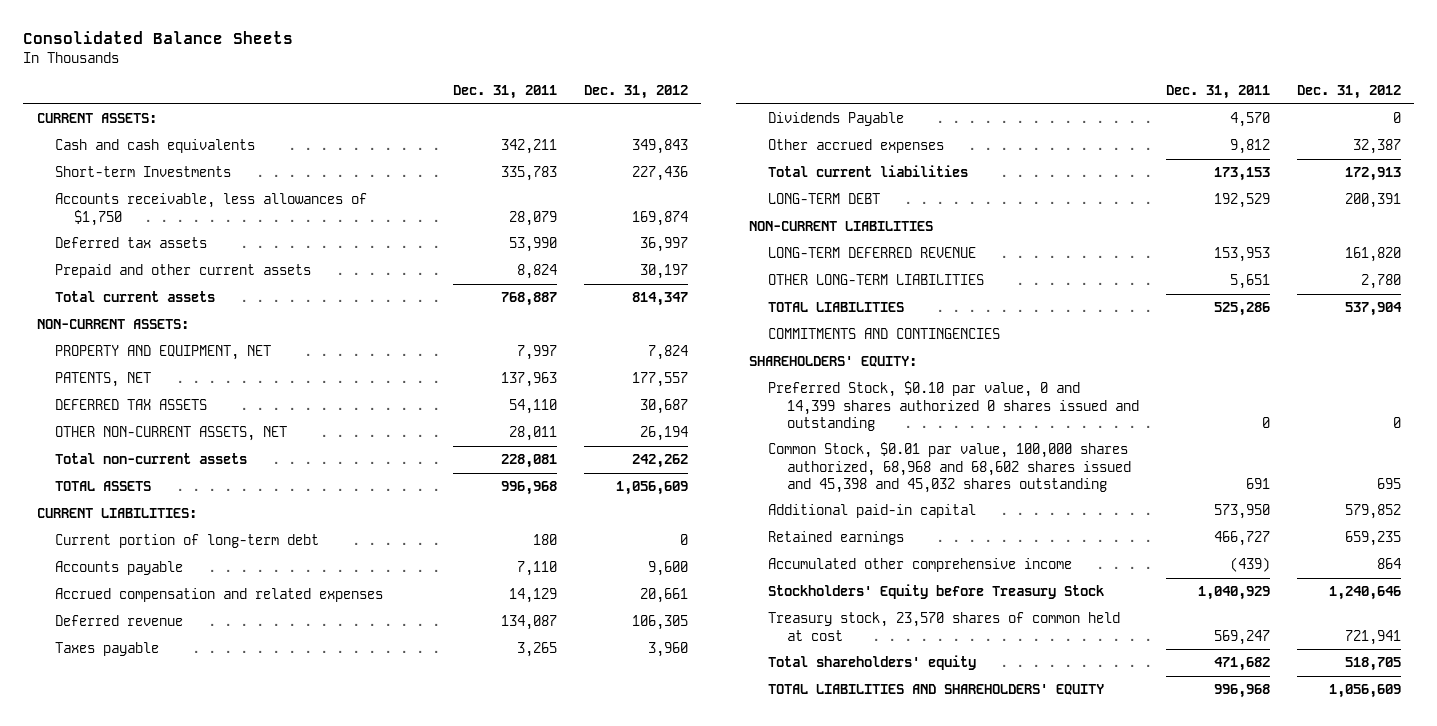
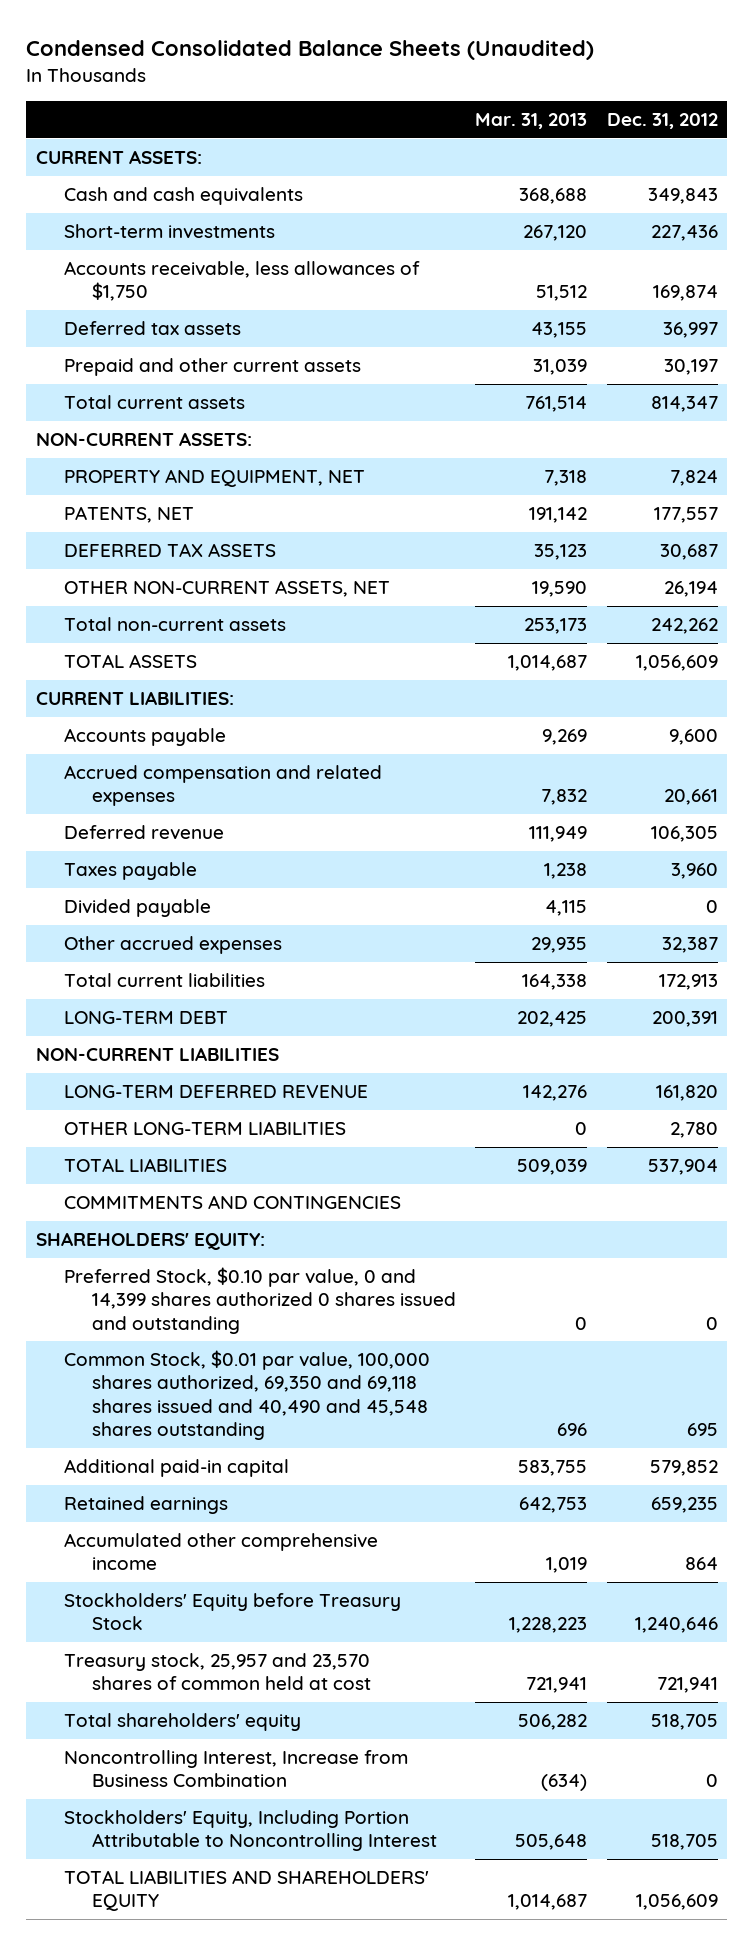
- Consolidated Balance Sheets
+ Condensed Consolidated Balance Sheets (Unaudited)
- | Dec. 31, 2011 | Dec. 31, 2012
+ | Mar. 31, 2013 | Dec. 31, 2012
- Short-term Investments | 335,783 | 227,436
+ Short-term investments | 267,120 | 227,436
- Current portion of long-term debt | 180 | 0
- Dividends Payable | 4,570 | 0
+ Divided payable | 4,115 | 0
- Common Stock, $0.01 par value, 100,000 shares authorized, 68,968 and 68,602 shares issued and 45,398 and 45,032 shares outstanding | 691 | 695
+ Common Stock, $0.01 par value, 100,000 shares authorized, 69,350 and 69,118 shares issued and 40,490 and 45,548 shares outstanding | 696 | 695
- Treasury stock, 23,570 shares of common held at cost | 569,247 | 721,941
+ Treasury stock, 25,957 and 23,570 shares of common held at cost | 721,941 | 721,941
+ Noncontrolling Interest, Increase from Business Combination | (634) | 0
+ Stockholders' Equity, Including Portion Attributable to Noncontrolling Interest | 505,648 | 518,705

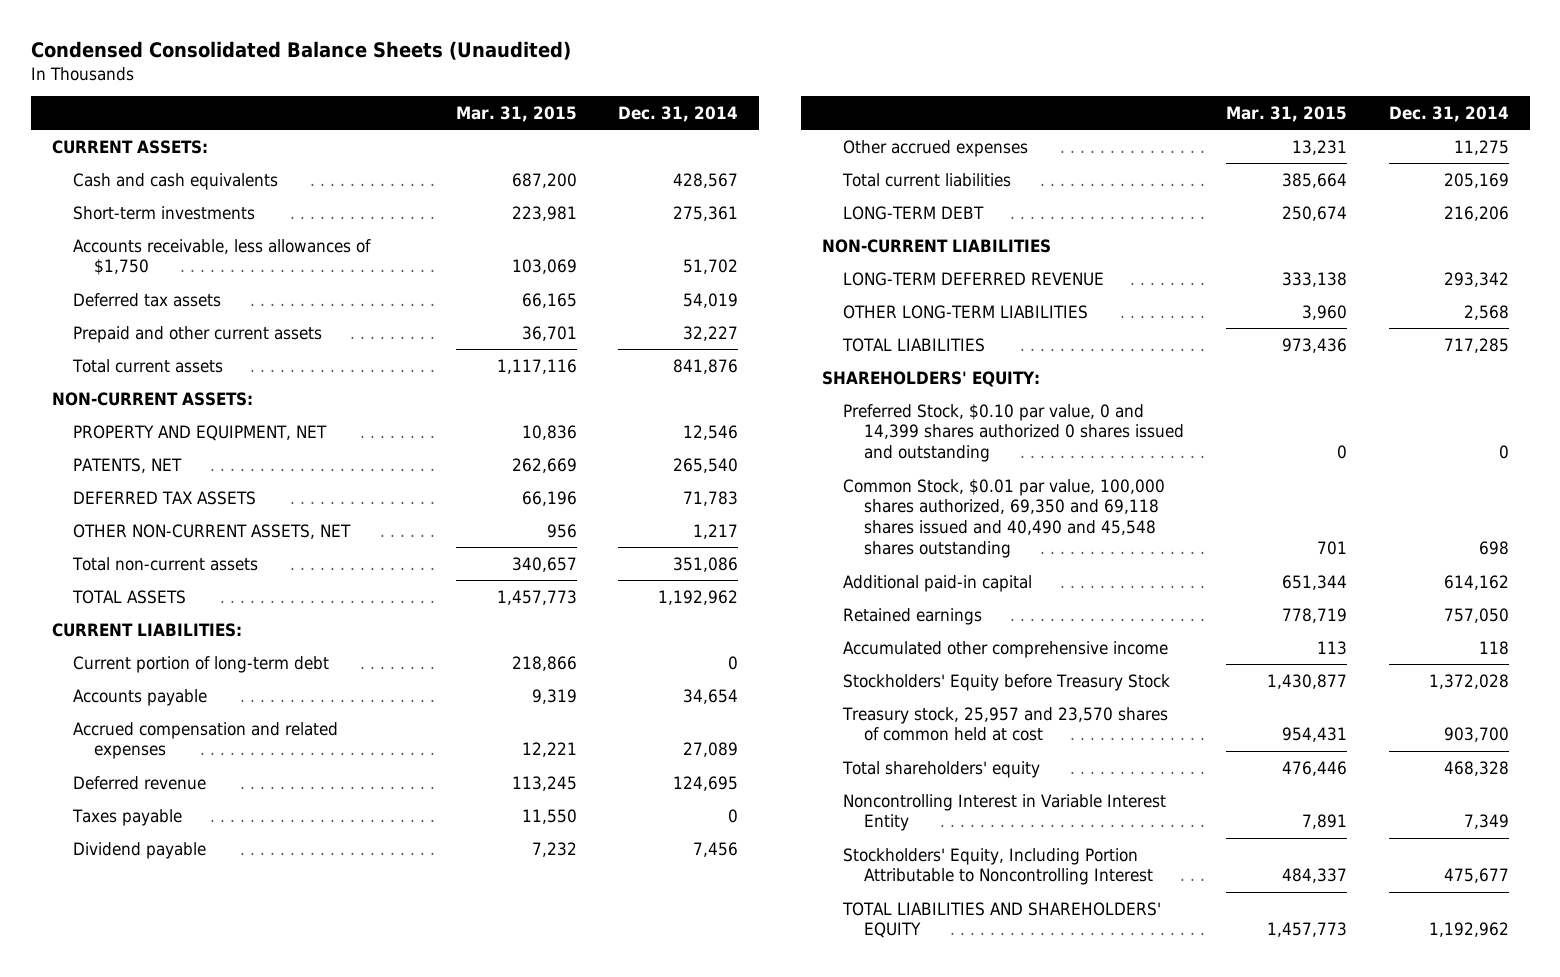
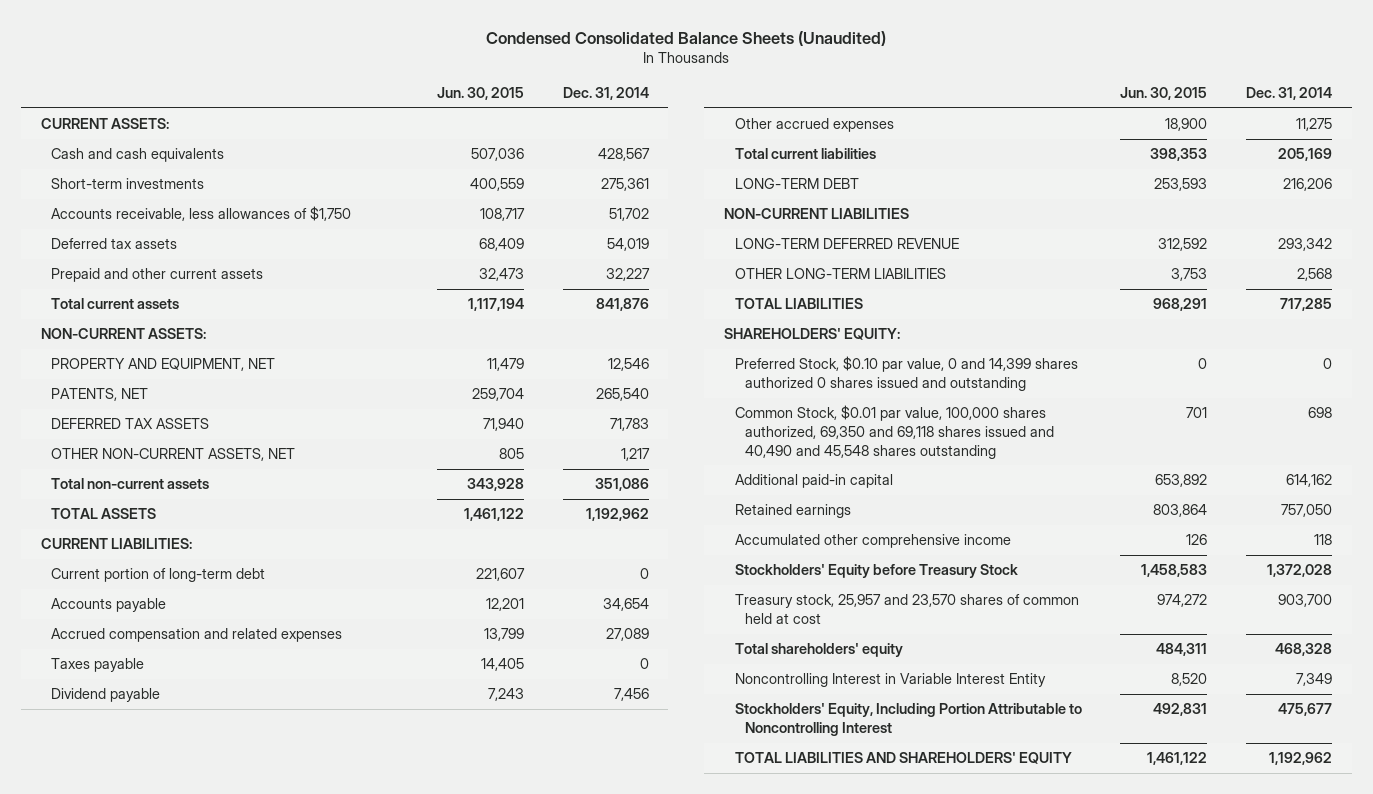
- | Mar. 31, 2015 | Dec. 31, 2014
+ | Jun. 30, 2015 | Dec. 31, 2014
- Deferred revenue | 113,245 | 124,695

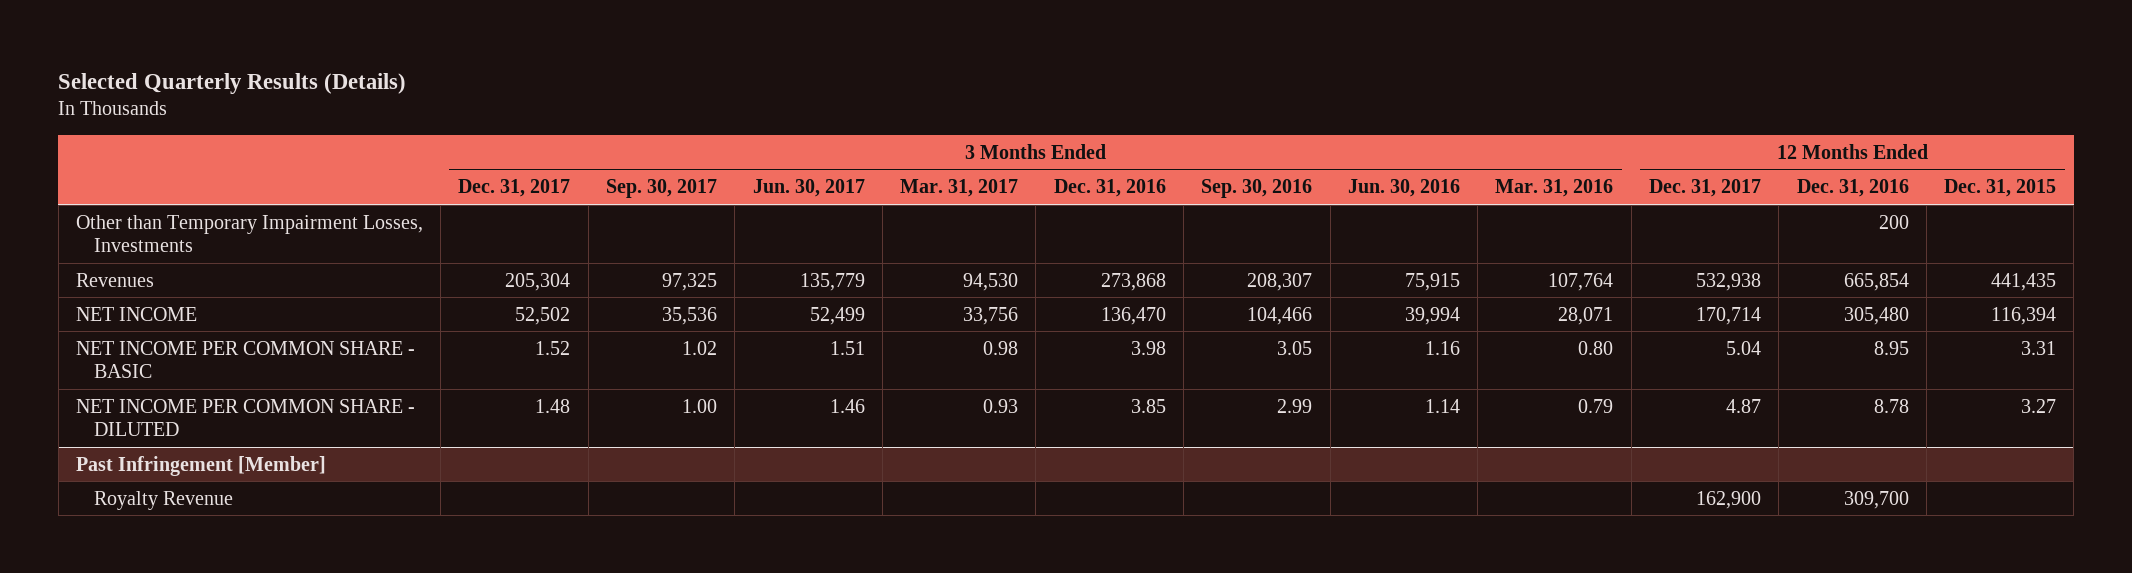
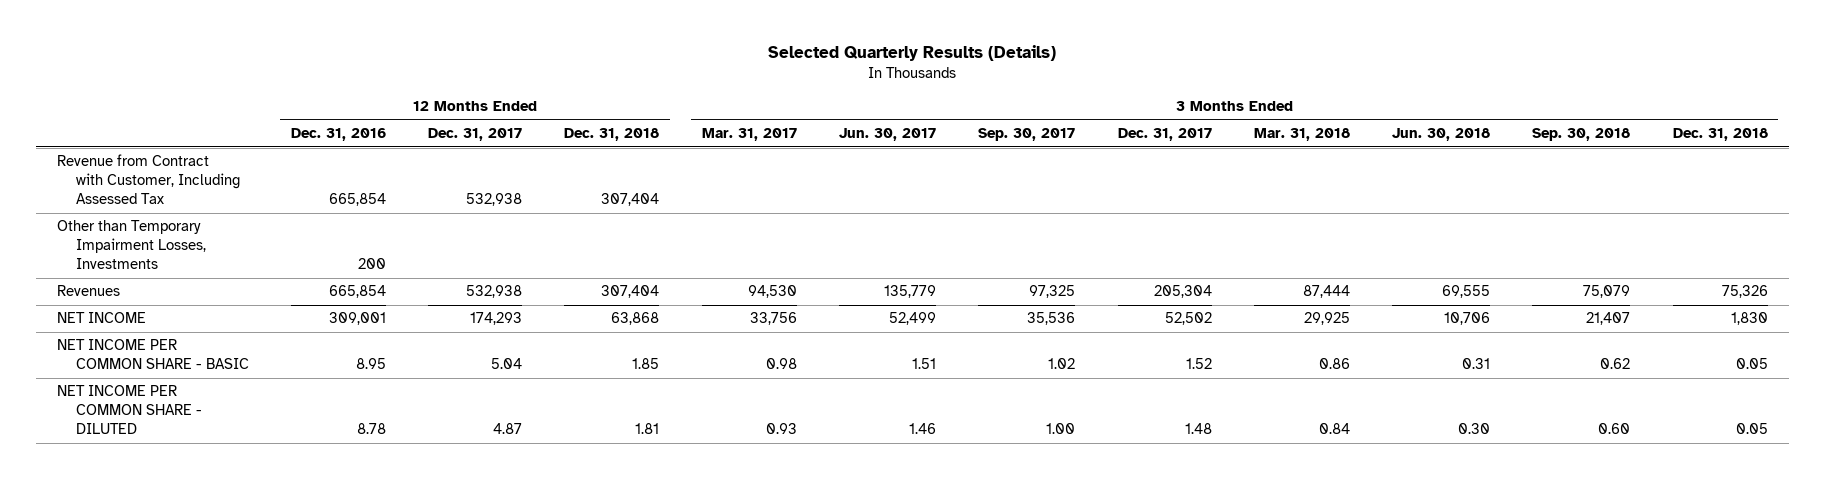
- | 3 Months Ended Dec. 31, 2017 | 3 Months Ended Sep. 30, 2017 | 3 Months Ended Jun. 30, 2017 | 3 Months Ended Mar. 31, 2017 | 3 Months Ended Dec. 31, 2016 | 3 Months Ended Sep. 30, 2016 | 3 Months Ended Jun. 30, 2016 | 3 Months Ended Mar. 31, 2016 | 12 Months Ended Dec. 31, 2017 | 12 Months Ended Dec. 31, 2016 | 12 Months Ended Dec. 31, 2015
+ | 12 Months Ended Dec. 31, 2016 | 12 Months Ended Dec. 31, 2017 | 12 Months Ended Dec. 31, 2018 | 3 Months Ended Mar. 31, 2017 | 3 Months Ended Jun. 30, 2017 | 3 Months Ended Sep. 30, 2017 | 3 Months Ended Dec. 31, 2017 | 3 Months Ended Mar. 31, 2018 | 3 Months Ended Jun. 30, 2018 | 3 Months Ended Sep. 30, 2018 | 3 Months Ended Dec. 31, 2018
+ Revenue from Contract with Customer, Including Assessed Tax | 665,854 | 532,938 | 307,404 | | | | | | | |
- NET INCOME | 52,502 | 35,536 | 52,499 | 33,756 | 136,470 | 104,466 | 39,994 | 28,071 | 170,714 | 305,480 | 116,394
+ NET INCOME | 309,001 | 174,293 | 63,868 | 33,756 | 52,499 | 35,536 | 52,502 | 29,925 | 10,706 | 21,407 | 1,830
- Past Infringement [Member]
- Royalty Revenue | | | | | | | | | 162,900 | 309,700 |

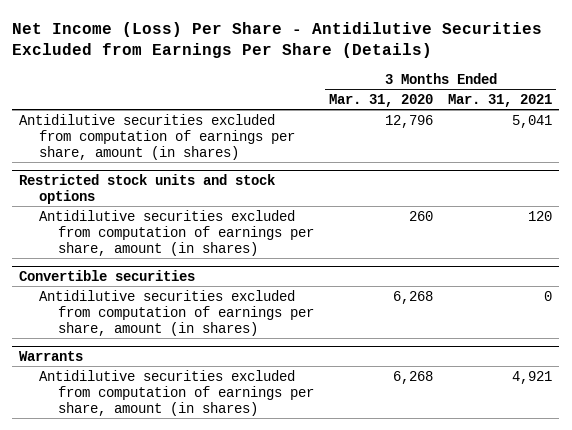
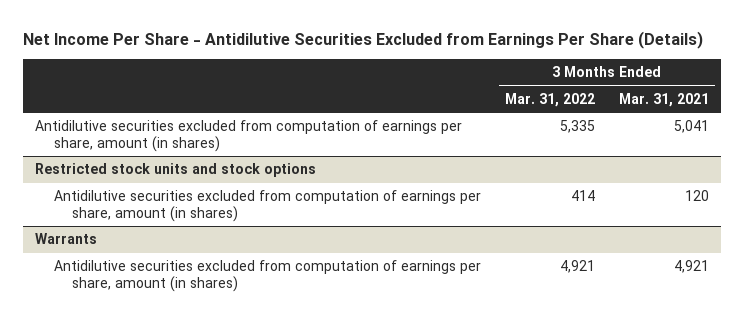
- Net Income (Loss) Per Share - Antidilutive Securities Excluded from Earnings Per Share (Details)
+ Net Income Per Share - Antidilutive Securities Excluded from Earnings Per Share (Details)
- | 3 Months Ended Mar. 31, 2020 | 3 Months Ended Mar. 31, 2021
+ | 3 Months Ended Mar. 31, 2022 | 3 Months Ended Mar. 31, 2021
- Convertible securities
- Antidilutive securities excluded from computation of earnings per share, amount (in shares) | 6,268 | 0

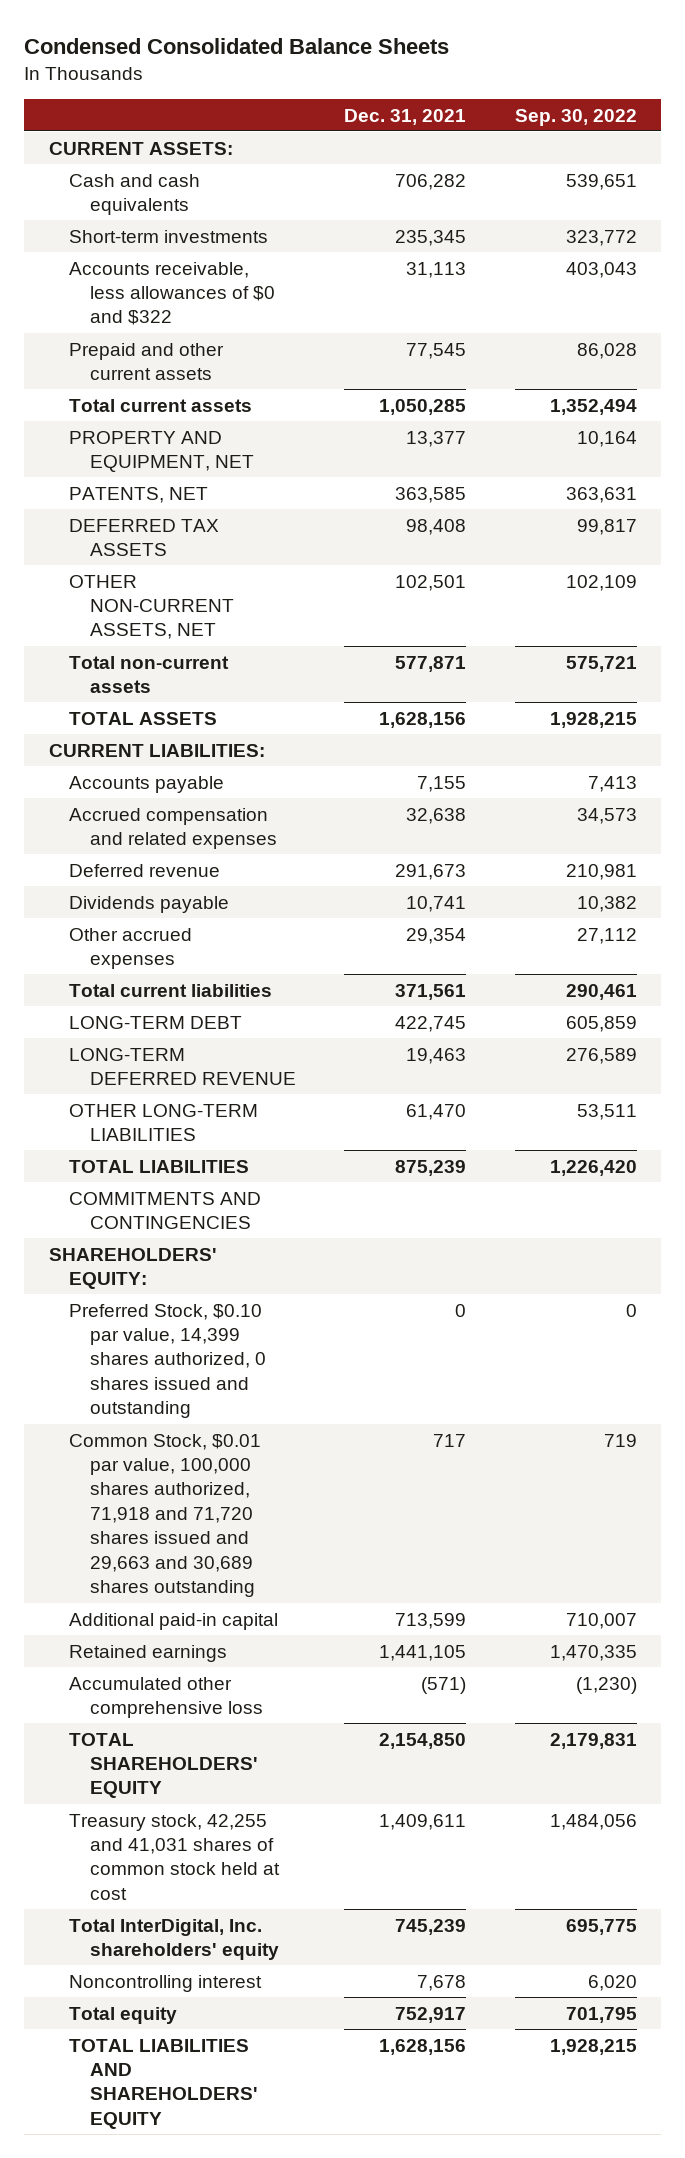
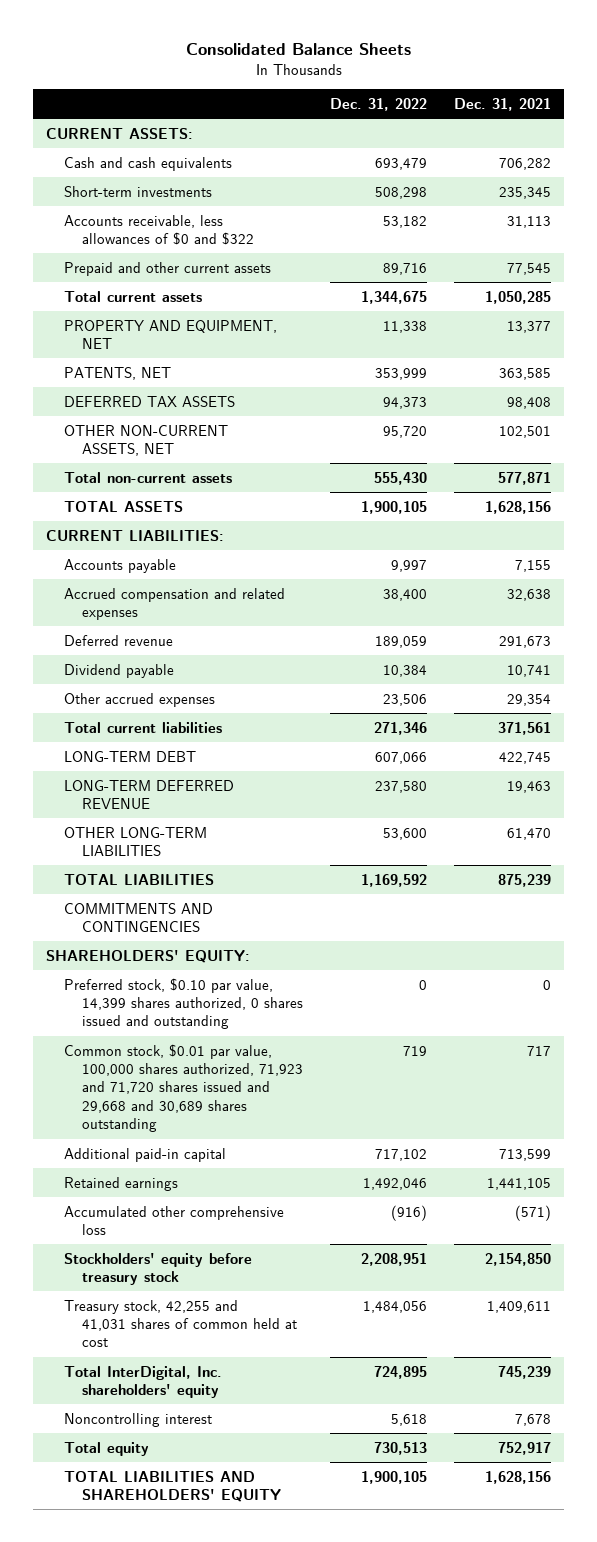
- Condensed Consolidated Balance Sheets
+ Consolidated Balance Sheets
- | Dec. 31, 2021 | Sep. 30, 2022
+ | Dec. 31, 2022 | Dec. 31, 2021
- Dividends payable | 10,741 | 10,382
+ Dividend payable | 10,384 | 10,741
- Preferred Stock, $0.10 par value, 14,399 shares authorized, 0 shares issued and outstanding | 0 | 0
- Common Stock, $0.01 par value, 100,000 shares authorized, 71,918 and 71,720 shares issued and 29,663 and 30,689 shares outstanding | 717 | 719
+ Preferred stock, $0.10 par value, 14,399 shares authorized, 0 shares issued and outstanding | 0 | 0
+ Common stock, $0.01 par value, 100,000 shares authorized, 71,923 and 71,720 shares issued and 29,668 and 30,689 shares outstanding | 719 | 717
- TOTAL SHAREHOLDERS' EQUITY | 2,154,850 | 2,179,831
- Treasury stock, 42,255 and 41,031 shares of common stock held at cost | 1,409,611 | 1,484,056
+ Stockholders' equity before treasury stock | 2,208,951 | 2,154,850
+ Treasury stock, 42,255 and 41,031 shares of common held at cost | 1,484,056 | 1,409,611

